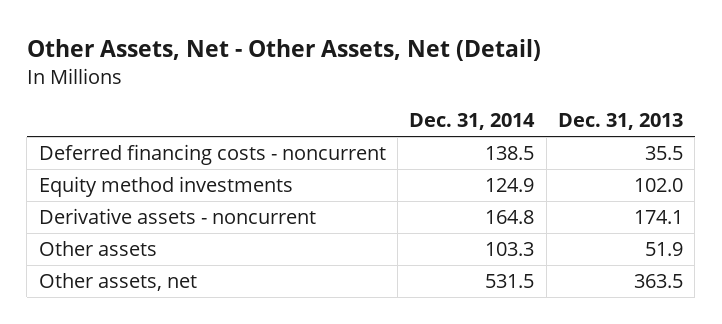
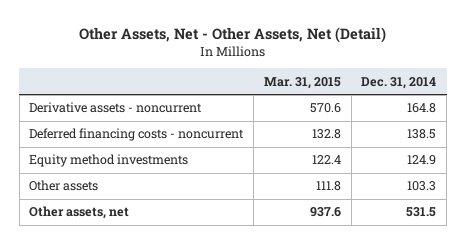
- | Dec. 31, 2014 | Dec. 31, 2013
+ | Mar. 31, 2015 | Dec. 31, 2014
moved up: Derivative assets - noncurrent | 570.6 | 164.8

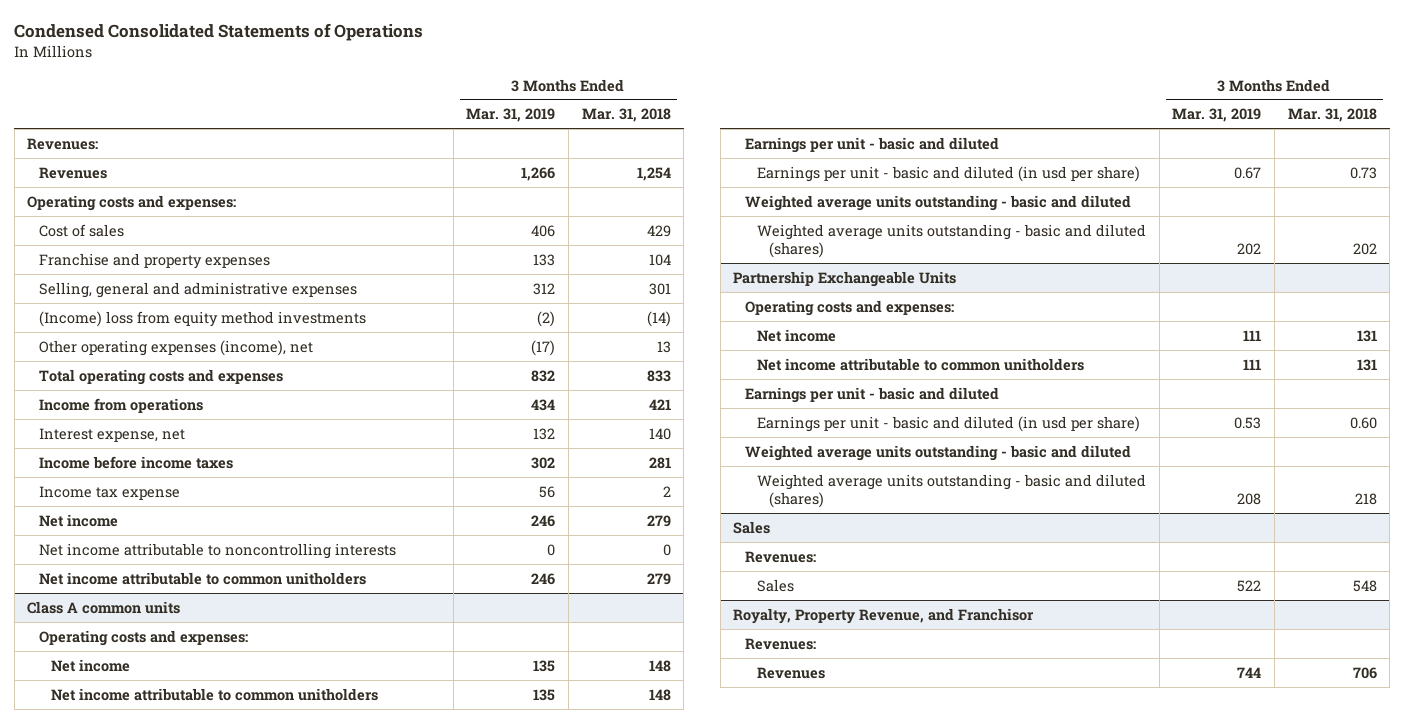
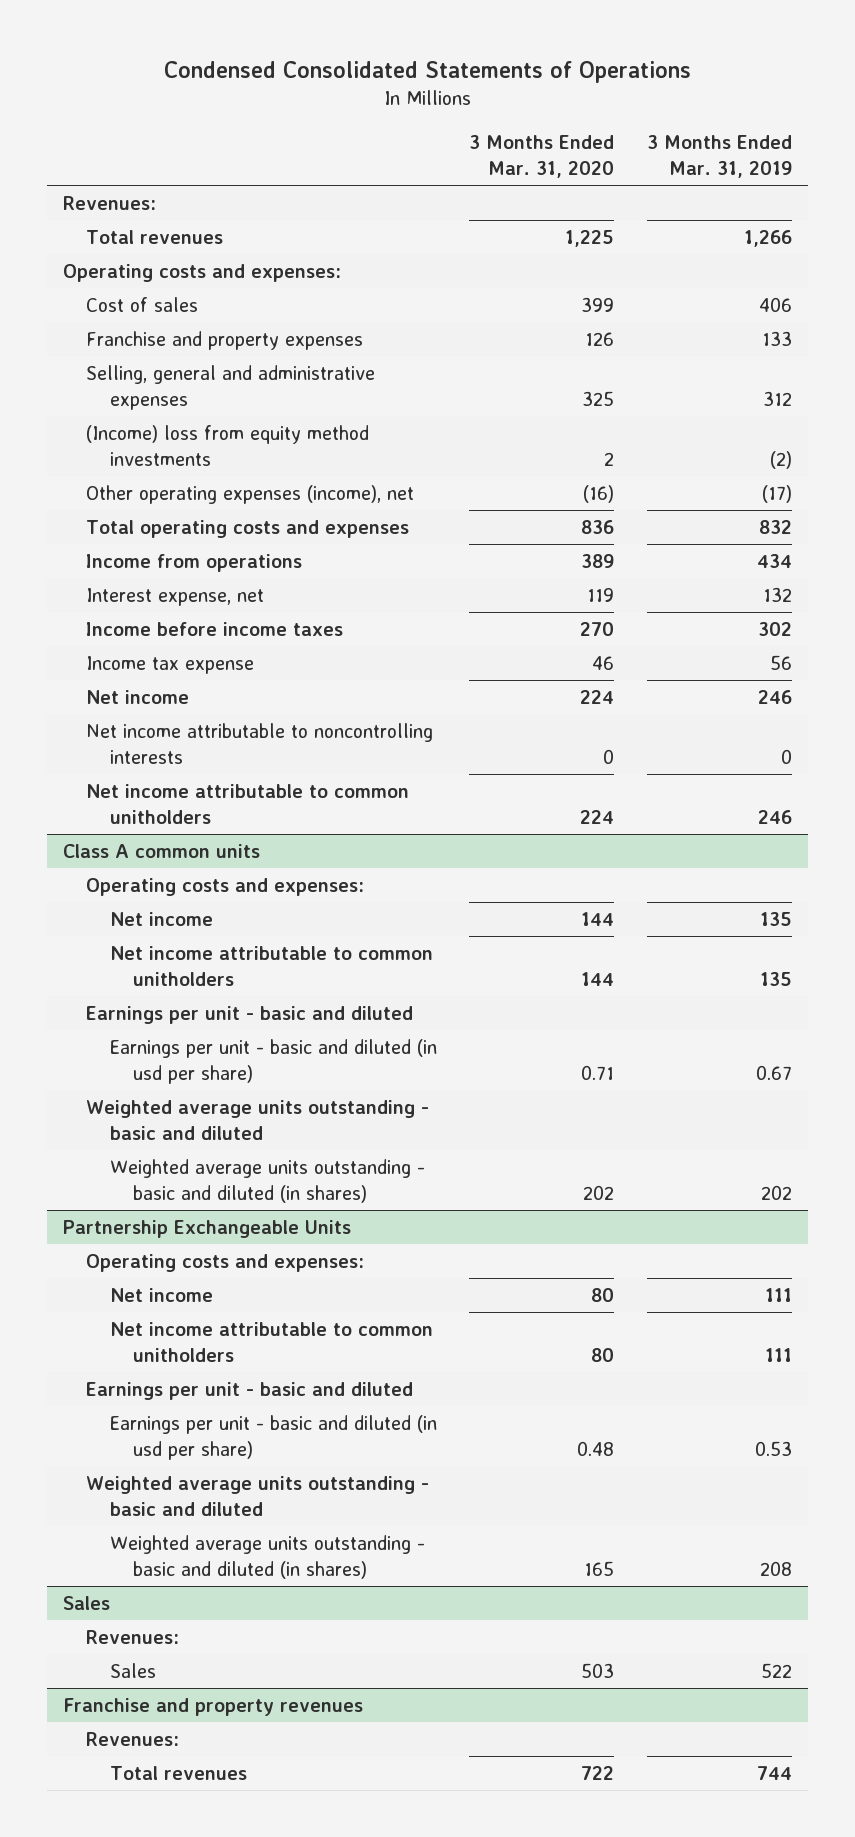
- | 3 Months Ended Mar. 31, 2019 | 3 Months Ended Mar. 31, 2018
+ | 3 Months Ended Mar. 31, 2020 | 3 Months Ended Mar. 31, 2019
- Revenues | 1,266 | 1,254
+ Total revenues | 1,225 | 1,266
@ Class A common units
- Weighted average units outstanding - basic and diluted (shares) | 202 | 202
+ Weighted average units outstanding - basic and diluted (in shares) | 202 | 202
@ Partnership Exchangeable Units
- Weighted average units outstanding - basic and diluted (shares) | 208 | 218
+ Weighted average units outstanding - basic and diluted (in shares) | 165 | 208
- Royalty, Property Revenue, and Franchisor
+ Franchise and property revenues
- Revenues | 744 | 706
+ Total revenues | 722 | 744

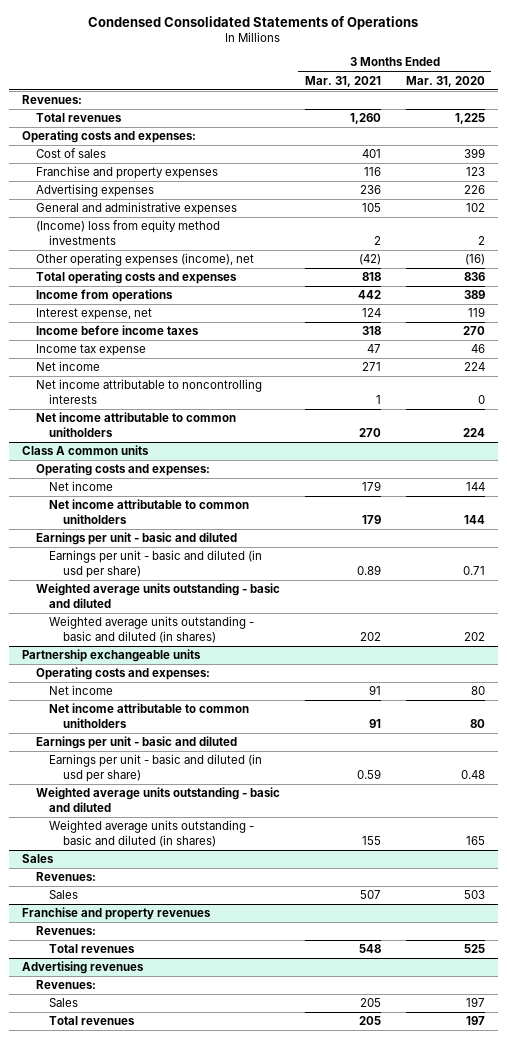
- | 3 Months Ended Mar. 31, 2020 | 3 Months Ended Mar. 31, 2019
+ | 3 Months Ended Mar. 31, 2021 | 3 Months Ended Mar. 31, 2020
- Franchise and property expenses | 126 | 133
- Selling, general and administrative expenses | 325 | 312
+ Franchise and property expenses | 116 | 123
+ Advertising expenses | 236 | 226
+ General and administrative expenses | 105 | 102
- Partnership Exchangeable Units
+ Partnership exchangeable units
@ Franchise and property revenues
- Total revenues | 722 | 744
+ Total revenues | 548 | 525
+ Advertising revenues
+ Revenues:
+ Sales | 205 | 197
+ Total revenues | 205 | 197

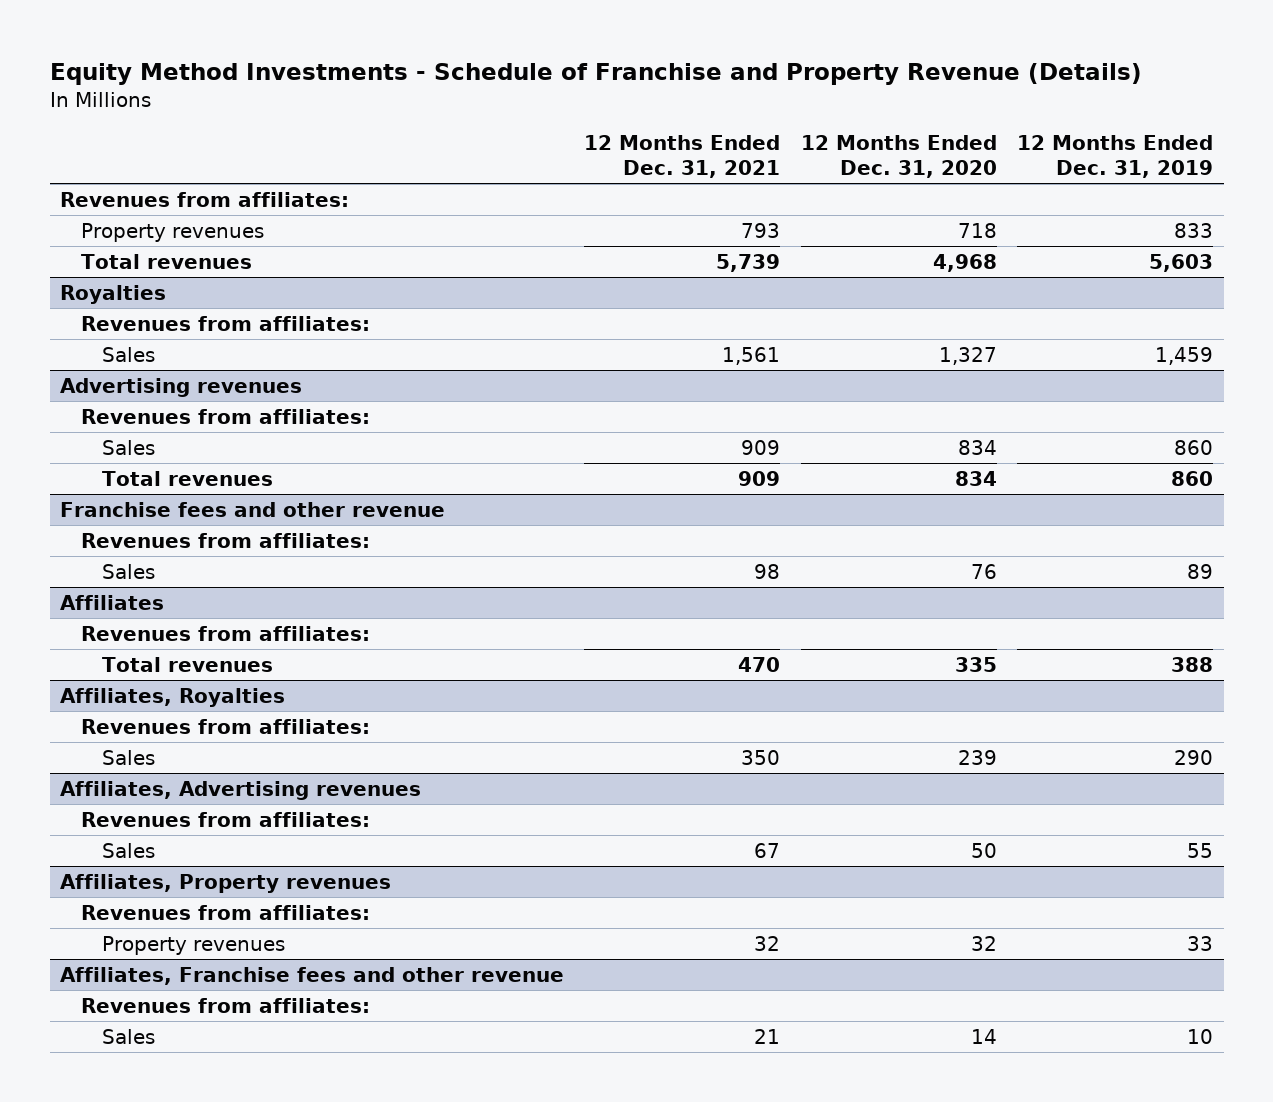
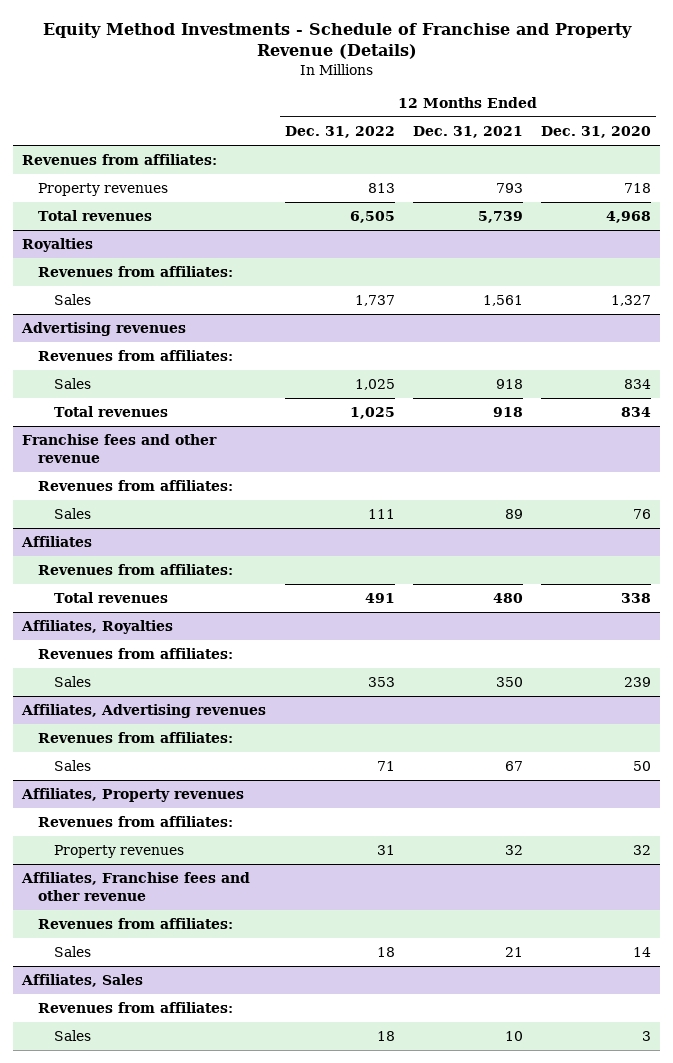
- | 12 Months Ended Dec. 31, 2021 | 12 Months Ended Dec. 31, 2020 | 12 Months Ended Dec. 31, 2019
+ | 12 Months Ended Dec. 31, 2022 | 12 Months Ended Dec. 31, 2021 | 12 Months Ended Dec. 31, 2020
@ Advertising revenues
- Sales | 909 | 834 | 860
- Total revenues | 909 | 834 | 860
+ Sales | 1,025 | 918 | 834
+ Total revenues | 1,025 | 918 | 834
@ Franchise fees and other revenue
- Sales | 98 | 76 | 89
+ Sales | 111 | 89 | 76
@ Affiliates
- Total revenues | 470 | 335 | 388
+ Total revenues | 491 | 480 | 338
+ Affiliates, Sales
+ Revenues from affiliates:
+ Sales | 18 | 10 | 3

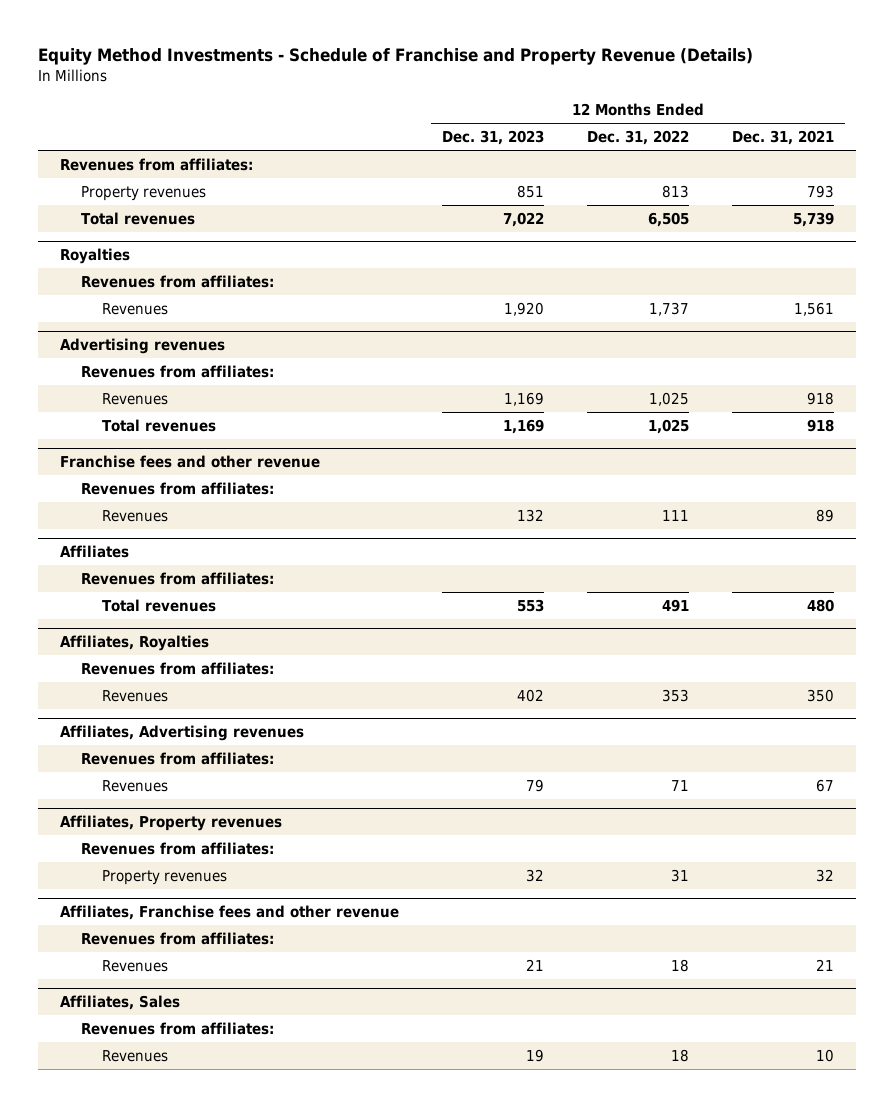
- | 12 Months Ended Dec. 31, 2022 | 12 Months Ended Dec. 31, 2021 | 12 Months Ended Dec. 31, 2020
+ | 12 Months Ended Dec. 31, 2023 | 12 Months Ended Dec. 31, 2022 | 12 Months Ended Dec. 31, 2021
@ Royalties
- Sales | 1,737 | 1,561 | 1,327
+ Revenues | 1,920 | 1,737 | 1,561
@ Advertising revenues
- Sales | 1,025 | 918 | 834
+ Revenues | 1,169 | 1,025 | 918
@ Franchise fees and other revenue
- Sales | 111 | 89 | 76
+ Revenues | 132 | 111 | 89
@ Affiliates, Royalties
- Sales | 353 | 350 | 239
+ Revenues | 402 | 353 | 350
@ Affiliates, Advertising revenues
- Sales | 71 | 67 | 50
+ Revenues | 79 | 71 | 67
@ Affiliates, Franchise fees and other revenue
- Sales | 18 | 21 | 14
+ Revenues | 21 | 18 | 21
@ Affiliates, Sales
- Sales | 18 | 10 | 3
+ Revenues | 19 | 18 | 10

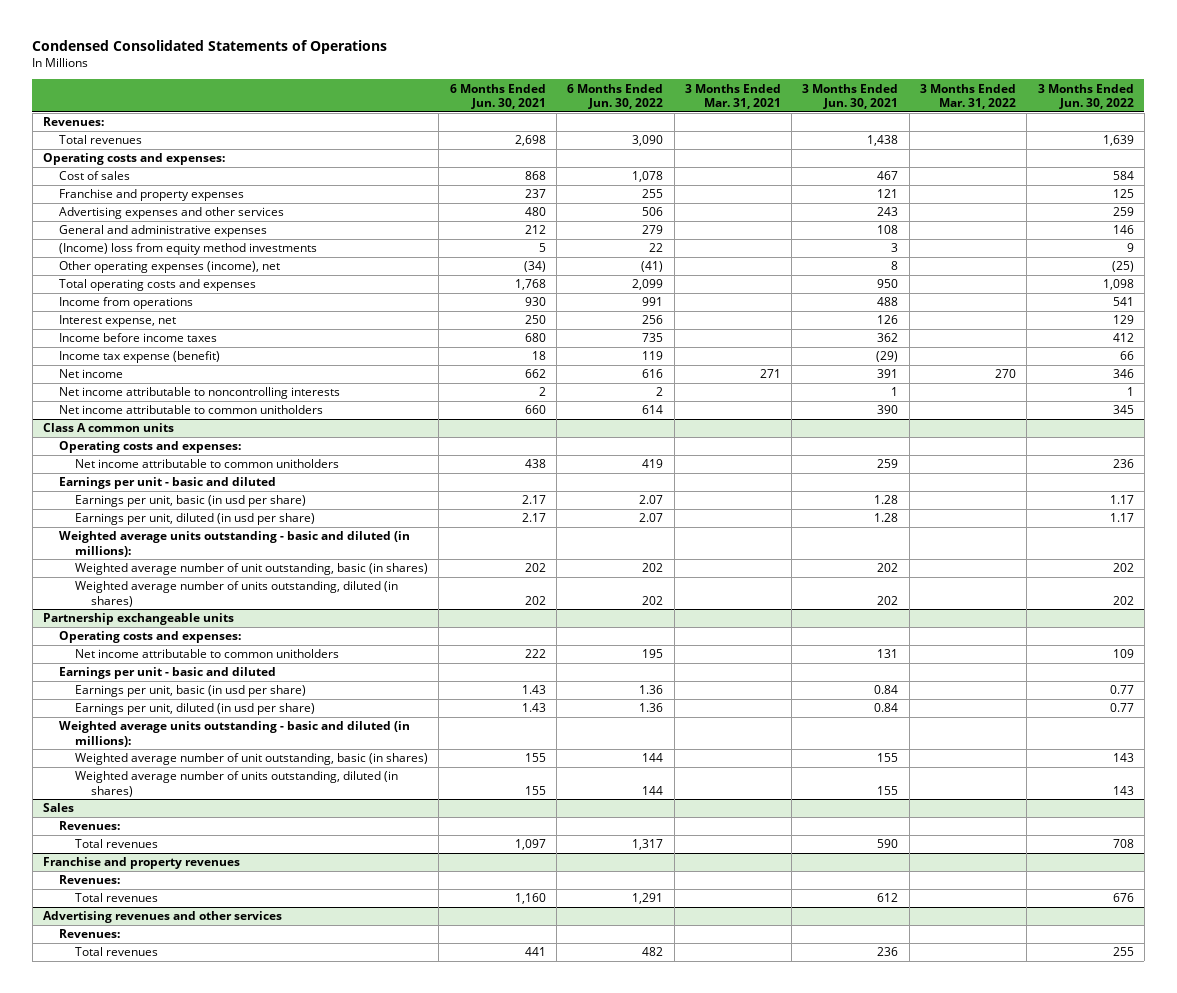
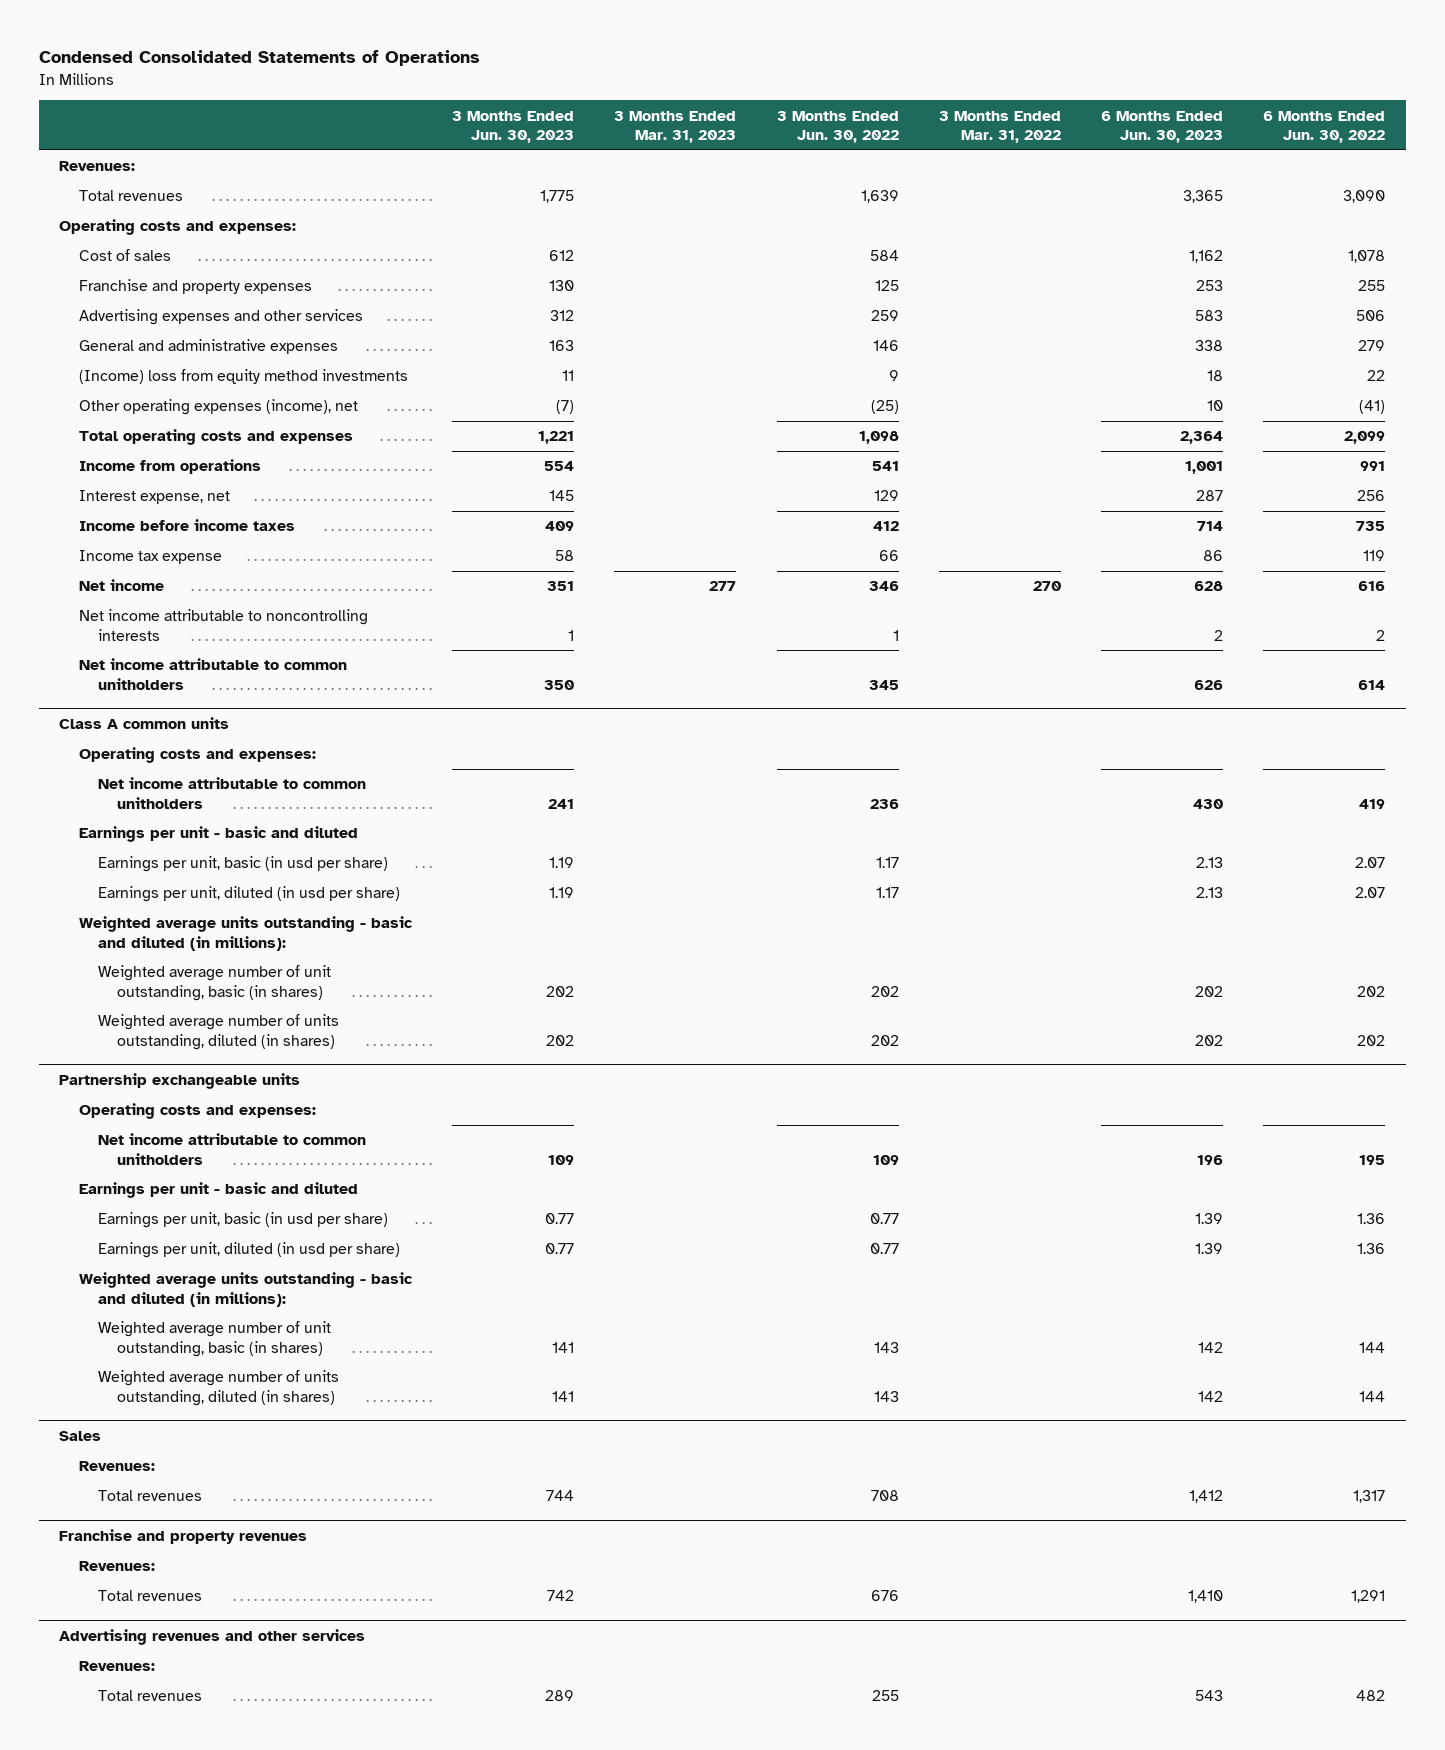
- | 6 Months Ended Jun. 30, 2021 | 6 Months Ended Jun. 30, 2022 | 3 Months Ended Mar. 31, 2021 | 3 Months Ended Jun. 30, 2021 | 3 Months Ended Mar. 31, 2022 | 3 Months Ended Jun. 30, 2022
+ | 3 Months Ended Jun. 30, 2023 | 3 Months Ended Mar. 31, 2023 | 3 Months Ended Jun. 30, 2022 | 3 Months Ended Mar. 31, 2022 | 6 Months Ended Jun. 30, 2023 | 6 Months Ended Jun. 30, 2022
- Income tax expense (benefit) | 18 | 119 | | (29) | | 66
+ Income tax expense | 58 | | 66 | | 86 | 119

